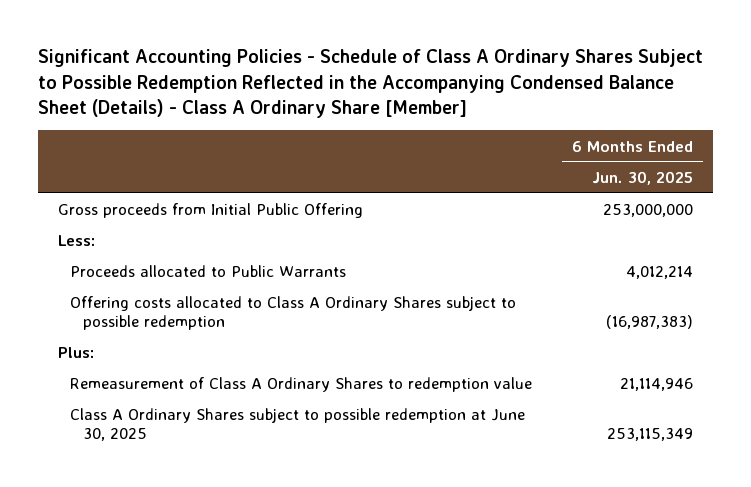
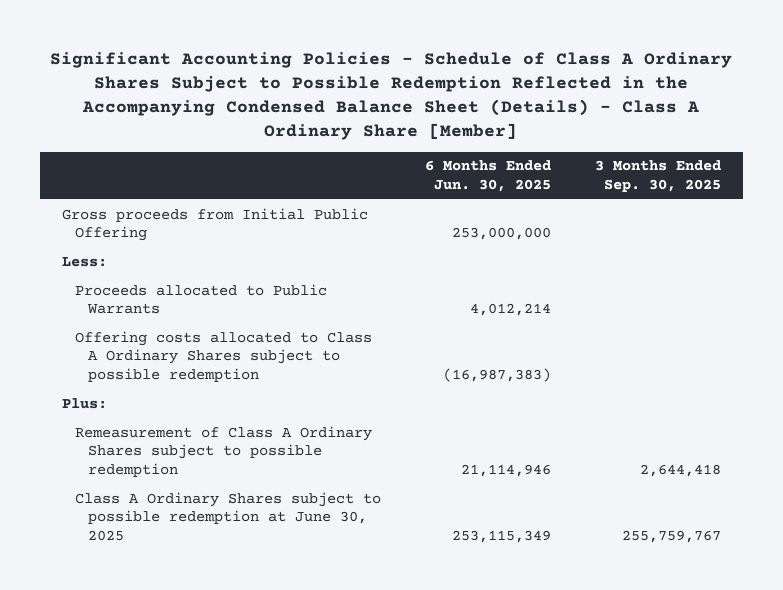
- | 6 Months Ended Jun. 30, 2025
+ | 6 Months Ended Jun. 30, 2025 | 3 Months Ended Sep. 30, 2025
- Remeasurement of Class A Ordinary Shares to redemption value | 21,114,946
+ Remeasurement of Class A Ordinary Shares subject to possible redemption | 21,114,946 | 2,644,418

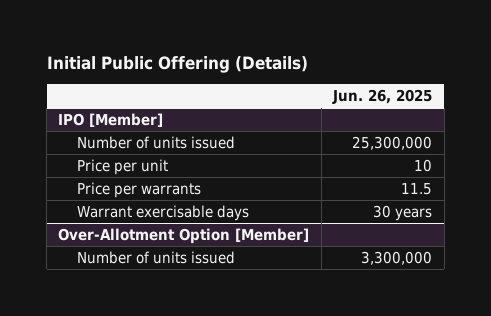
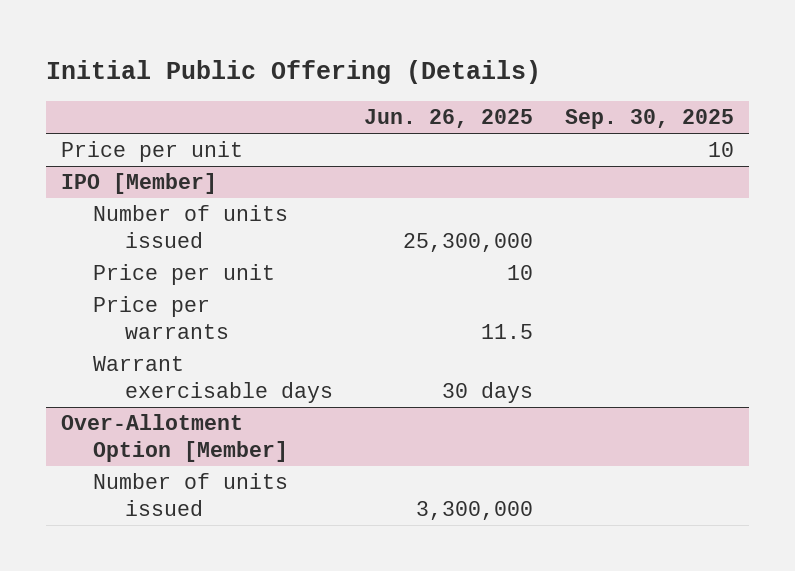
- | Jun. 26, 2025
+ | Jun. 26, 2025 | Sep. 30, 2025
+ Price per unit | | 10
@ IPO [Member]
- Warrant exercisable days | 30 years
+ Warrant exercisable days | 30 days |

